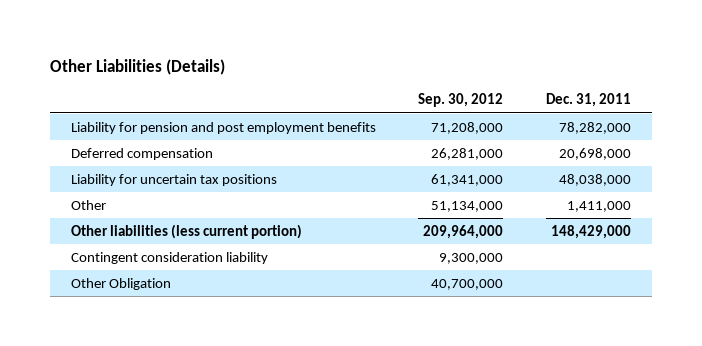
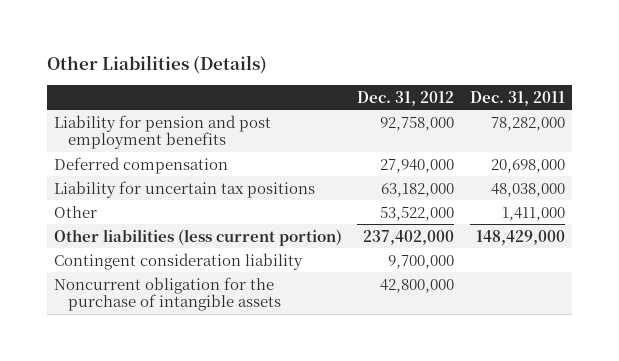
- | Sep. 30, 2012 | Dec. 31, 2011
+ | Dec. 31, 2012 | Dec. 31, 2011
- Other Obligation | 40,700,000 |
+ Noncurrent obligation for the purchase of intangible assets | 42,800,000 |

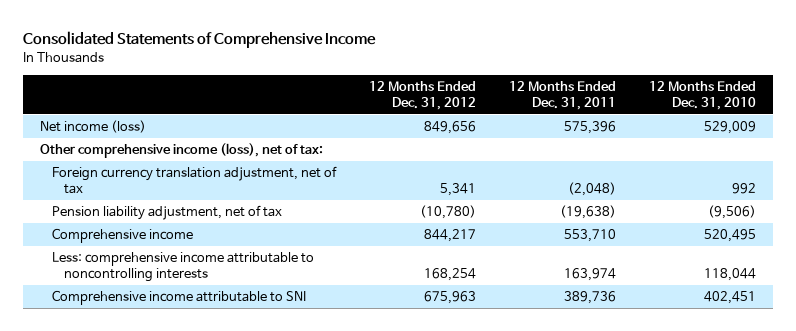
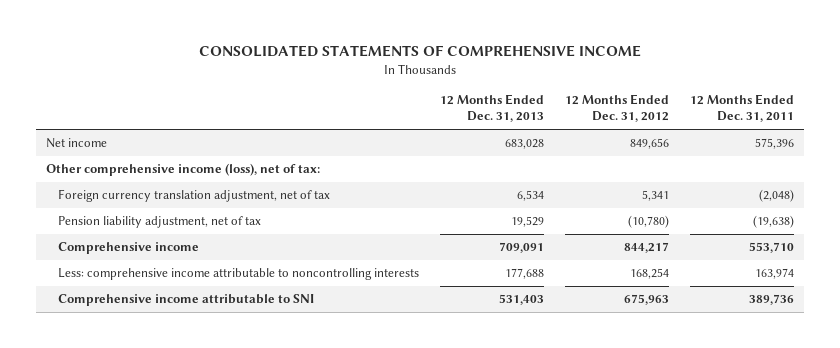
- Consolidated Statements of Comprehensive Income
+ CONSOLIDATED STATEMENTS OF COMPREHENSIVE INCOME
- | 12 Months Ended Dec. 31, 2012 | 12 Months Ended Dec. 31, 2011 | 12 Months Ended Dec. 31, 2010
+ | 12 Months Ended Dec. 31, 2013 | 12 Months Ended Dec. 31, 2012 | 12 Months Ended Dec. 31, 2011
- Net income (loss) | 849,656 | 575,396 | 529,009
+ Net income | 683,028 | 849,656 | 575,396

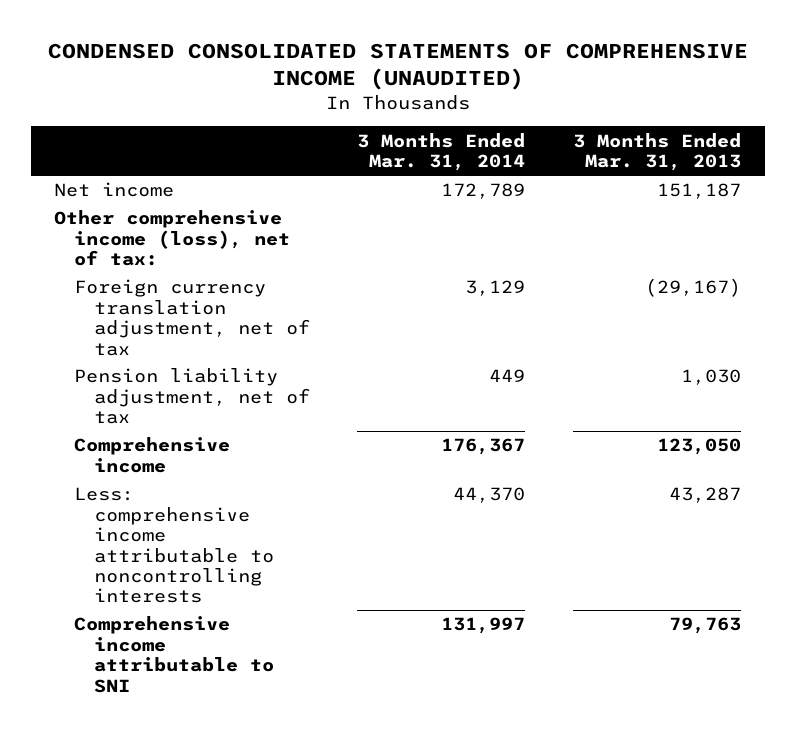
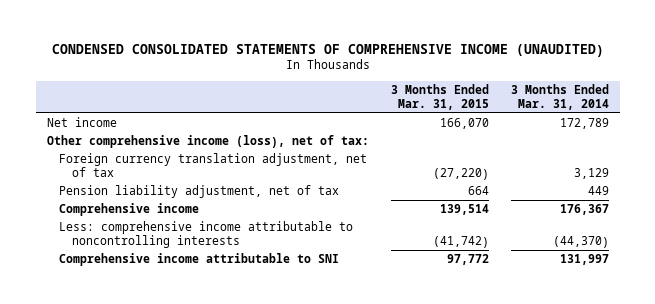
- | 3 Months Ended Mar. 31, 2014 | 3 Months Ended Mar. 31, 2013
+ | 3 Months Ended Mar. 31, 2015 | 3 Months Ended Mar. 31, 2014
- Less: comprehensive income attributable to noncontrolling interests | 44,370 | 43,287
+ Less: comprehensive income attributable to noncontrolling interests | (41,742) | (44,370)

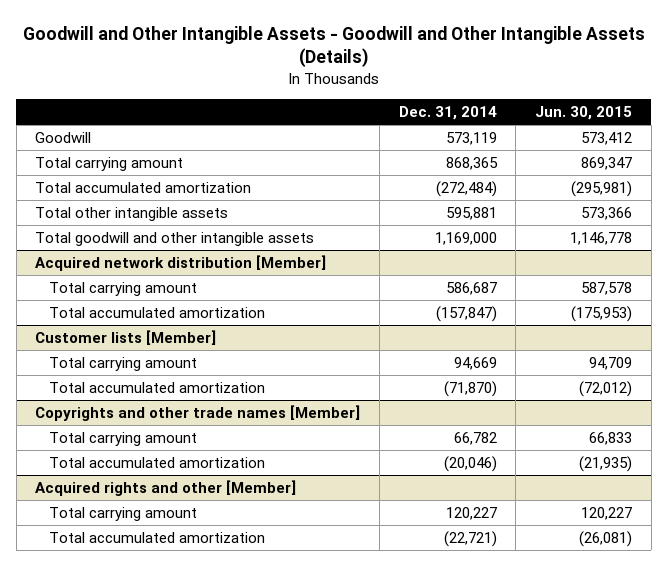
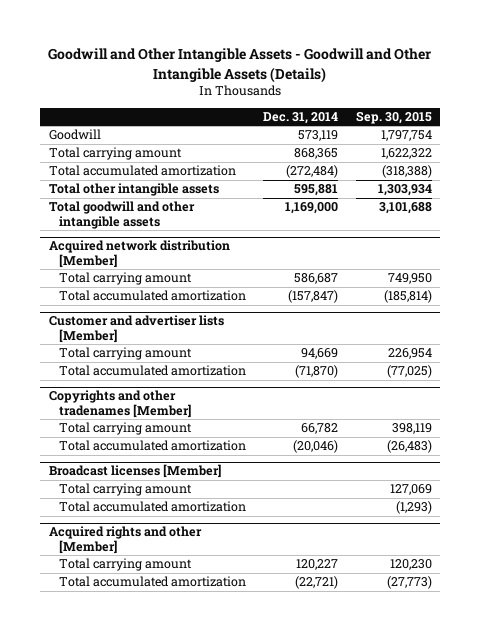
- | Dec. 31, 2014 | Jun. 30, 2015
+ | Dec. 31, 2014 | Sep. 30, 2015
- Customer lists [Member]
+ Customer and advertiser lists [Member]
- Copyrights and other trade names [Member]
+ Copyrights and other tradenames [Member]
+ Broadcast licenses [Member]
+ Total carrying amount | | 127,069
+ Total accumulated amortization | | (1,293)

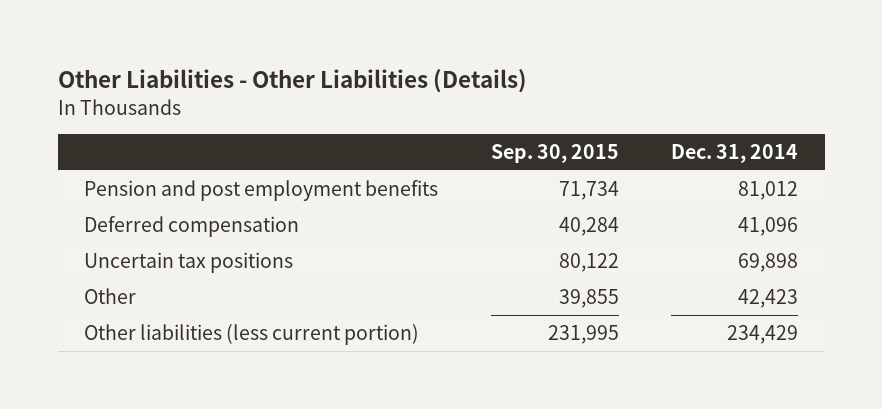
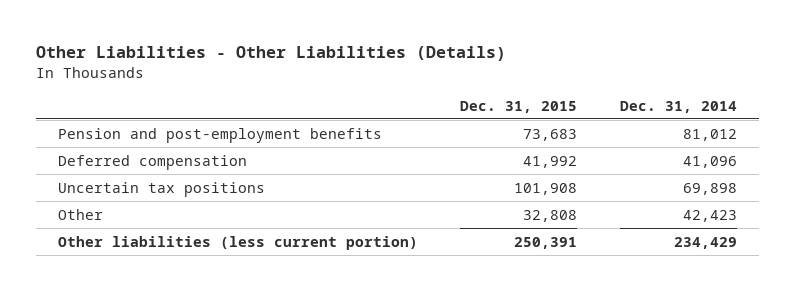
- | Sep. 30, 2015 | Dec. 31, 2014
+ | Dec. 31, 2015 | Dec. 31, 2014
- Pension and post employment benefits | 71,734 | 81,012
+ Pension and post-employment benefits | 73,683 | 81,012

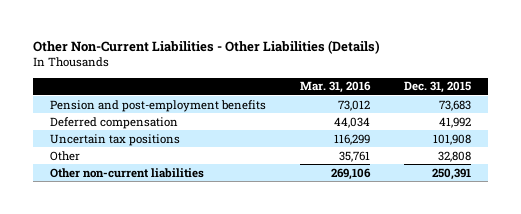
- Other Liabilities - Other Liabilities (Details)
+ Other Non-Current Liabilities - Other Liabilities (Details)
- | Dec. 31, 2015 | Dec. 31, 2014
+ | Mar. 31, 2016 | Dec. 31, 2015
- Other liabilities (less current portion) | 250,391 | 234,429
+ Other non-current liabilities | 269,106 | 250,391

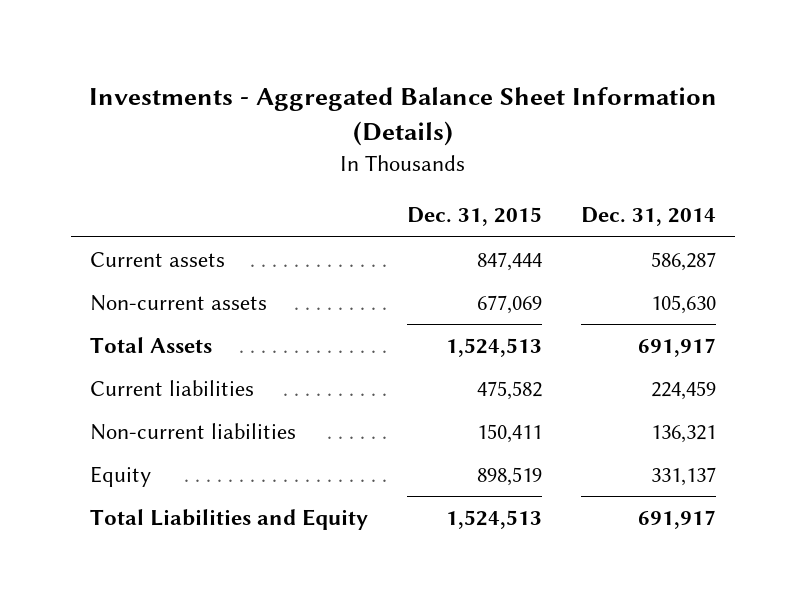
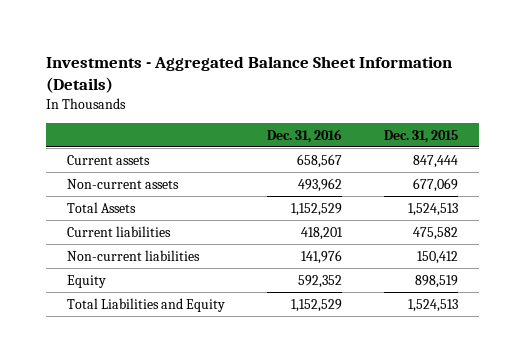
- | Dec. 31, 2015 | Dec. 31, 2014
+ | Dec. 31, 2016 | Dec. 31, 2015
- Non-current liabilities | 150,411 | 136,321
+ Non-current liabilities | 141,976 | 150,412

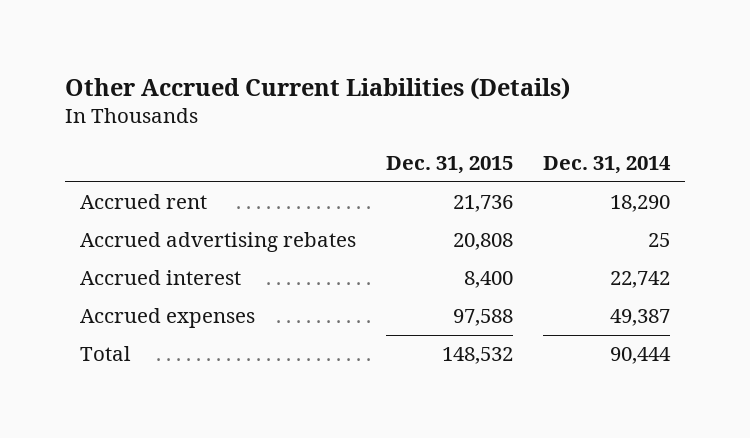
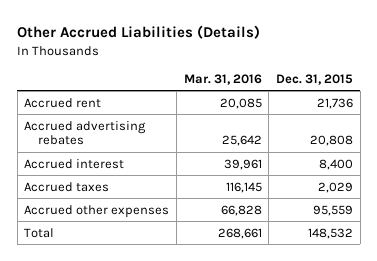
- Other Accrued Current Liabilities (Details)
+ Other Accrued Liabilities (Details)
- | Dec. 31, 2015 | Dec. 31, 2014
+ | Mar. 31, 2016 | Dec. 31, 2015
- Accrued expenses | 97,588 | 49,387
+ Accrued taxes | 116,145 | 2,029
+ Accrued other expenses | 66,828 | 95,559

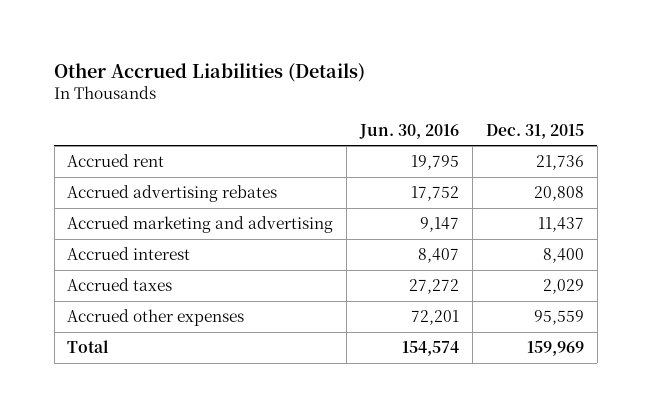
- | Mar. 31, 2016 | Dec. 31, 2015
+ | Jun. 30, 2016 | Dec. 31, 2015
+ Accrued marketing and advertising | 9,147 | 11,437
- Total | 268,661 | 148,532
+ Total | 154,574 | 159,969

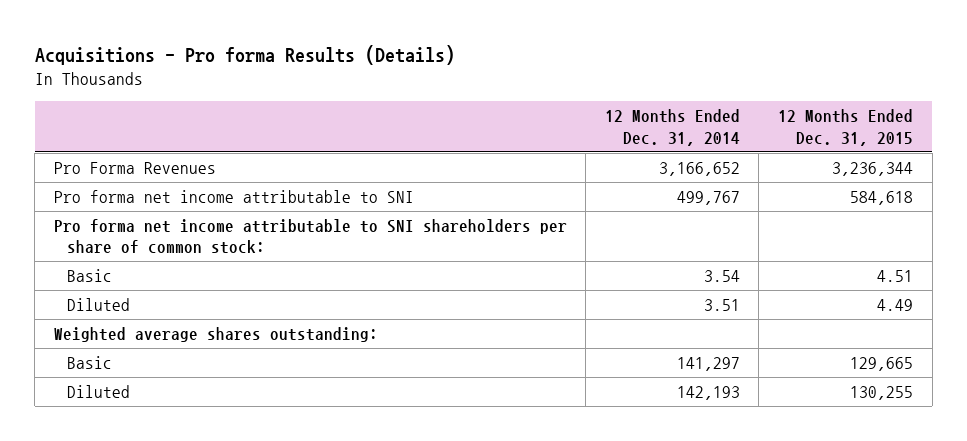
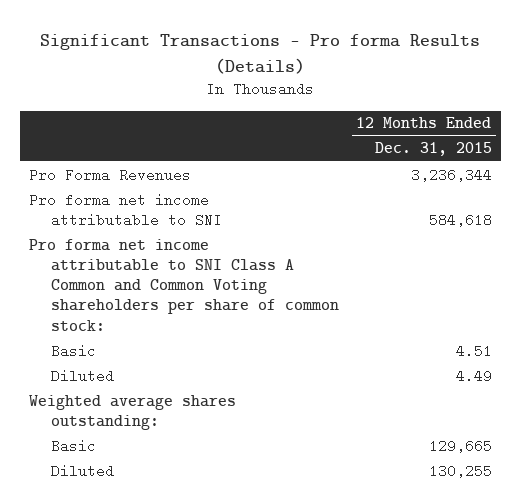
- Acquisitions - Pro forma Results (Details)
+ Significant Transactions - Pro forma Results (Details)
- | 12 Months Ended Dec. 31, 2014 | 12 Months Ended Dec. 31, 2015
+ | 12 Months Ended Dec. 31, 2015
- Pro forma net income attributable to SNI shareholders per share of common stock:
+ Pro forma net income attributable to SNI Class A Common and Common Voting shareholders per share of common stock:

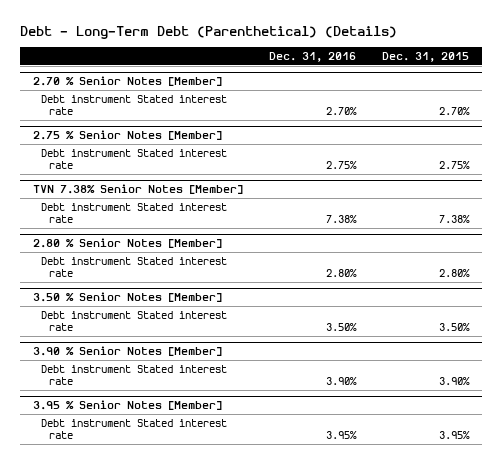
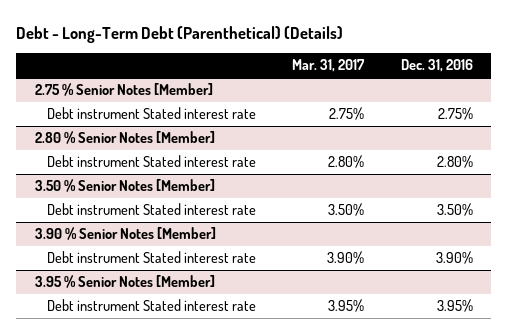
- | Dec. 31, 2016 | Dec. 31, 2015
+ | Mar. 31, 2017 | Dec. 31, 2016
- 2.70 % Senior Notes [Member]
- Debt instrument Stated interest rate | 2.70% | 2.70%
- TVN 7.38% Senior Notes [Member]
- Debt instrument Stated interest rate | 7.38% | 7.38%

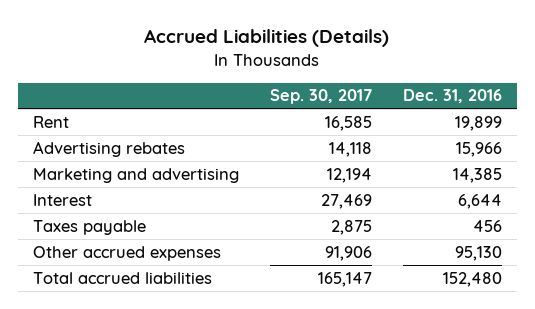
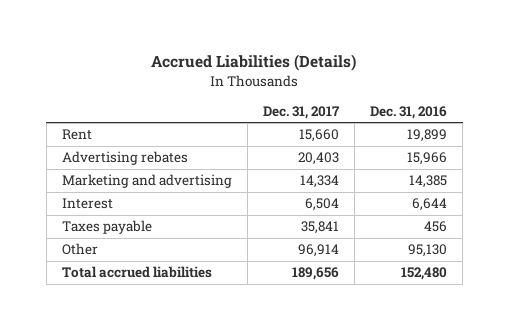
- | Sep. 30, 2017 | Dec. 31, 2016
+ | Dec. 31, 2017 | Dec. 31, 2016
- Other accrued expenses | 91,906 | 95,130
+ Other | 96,914 | 95,130

